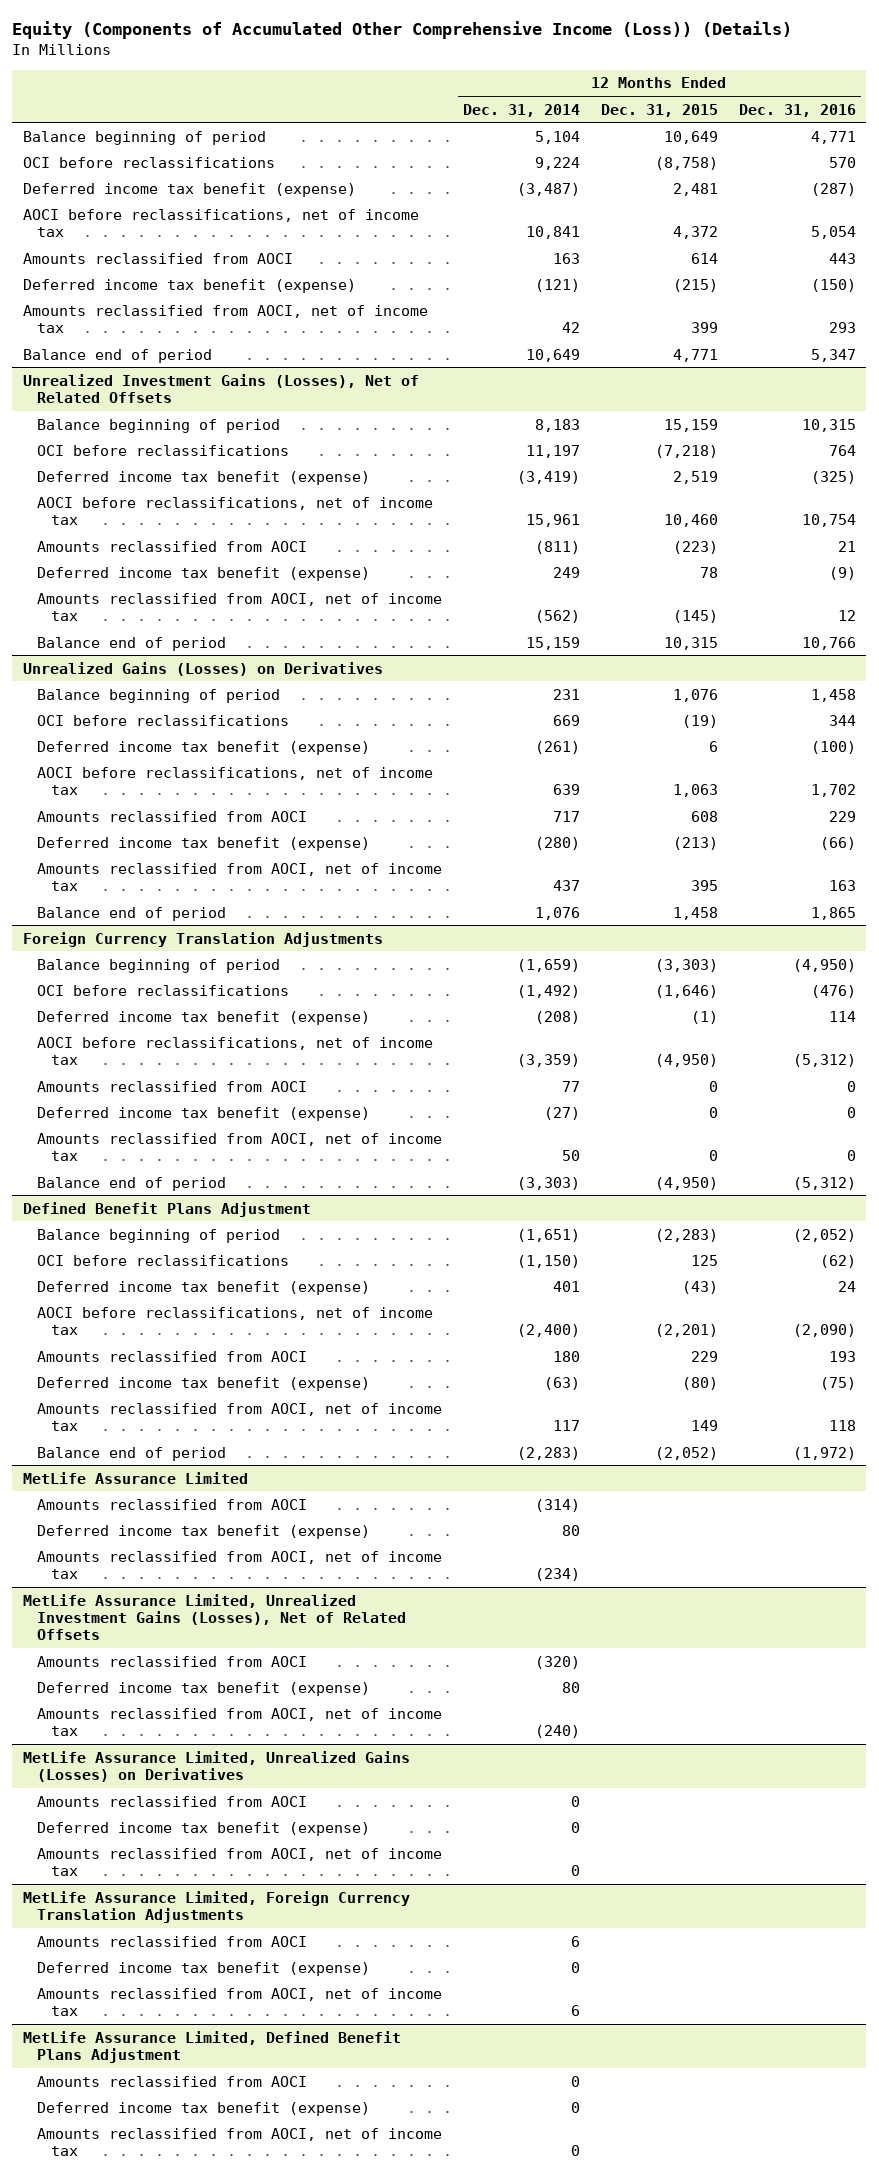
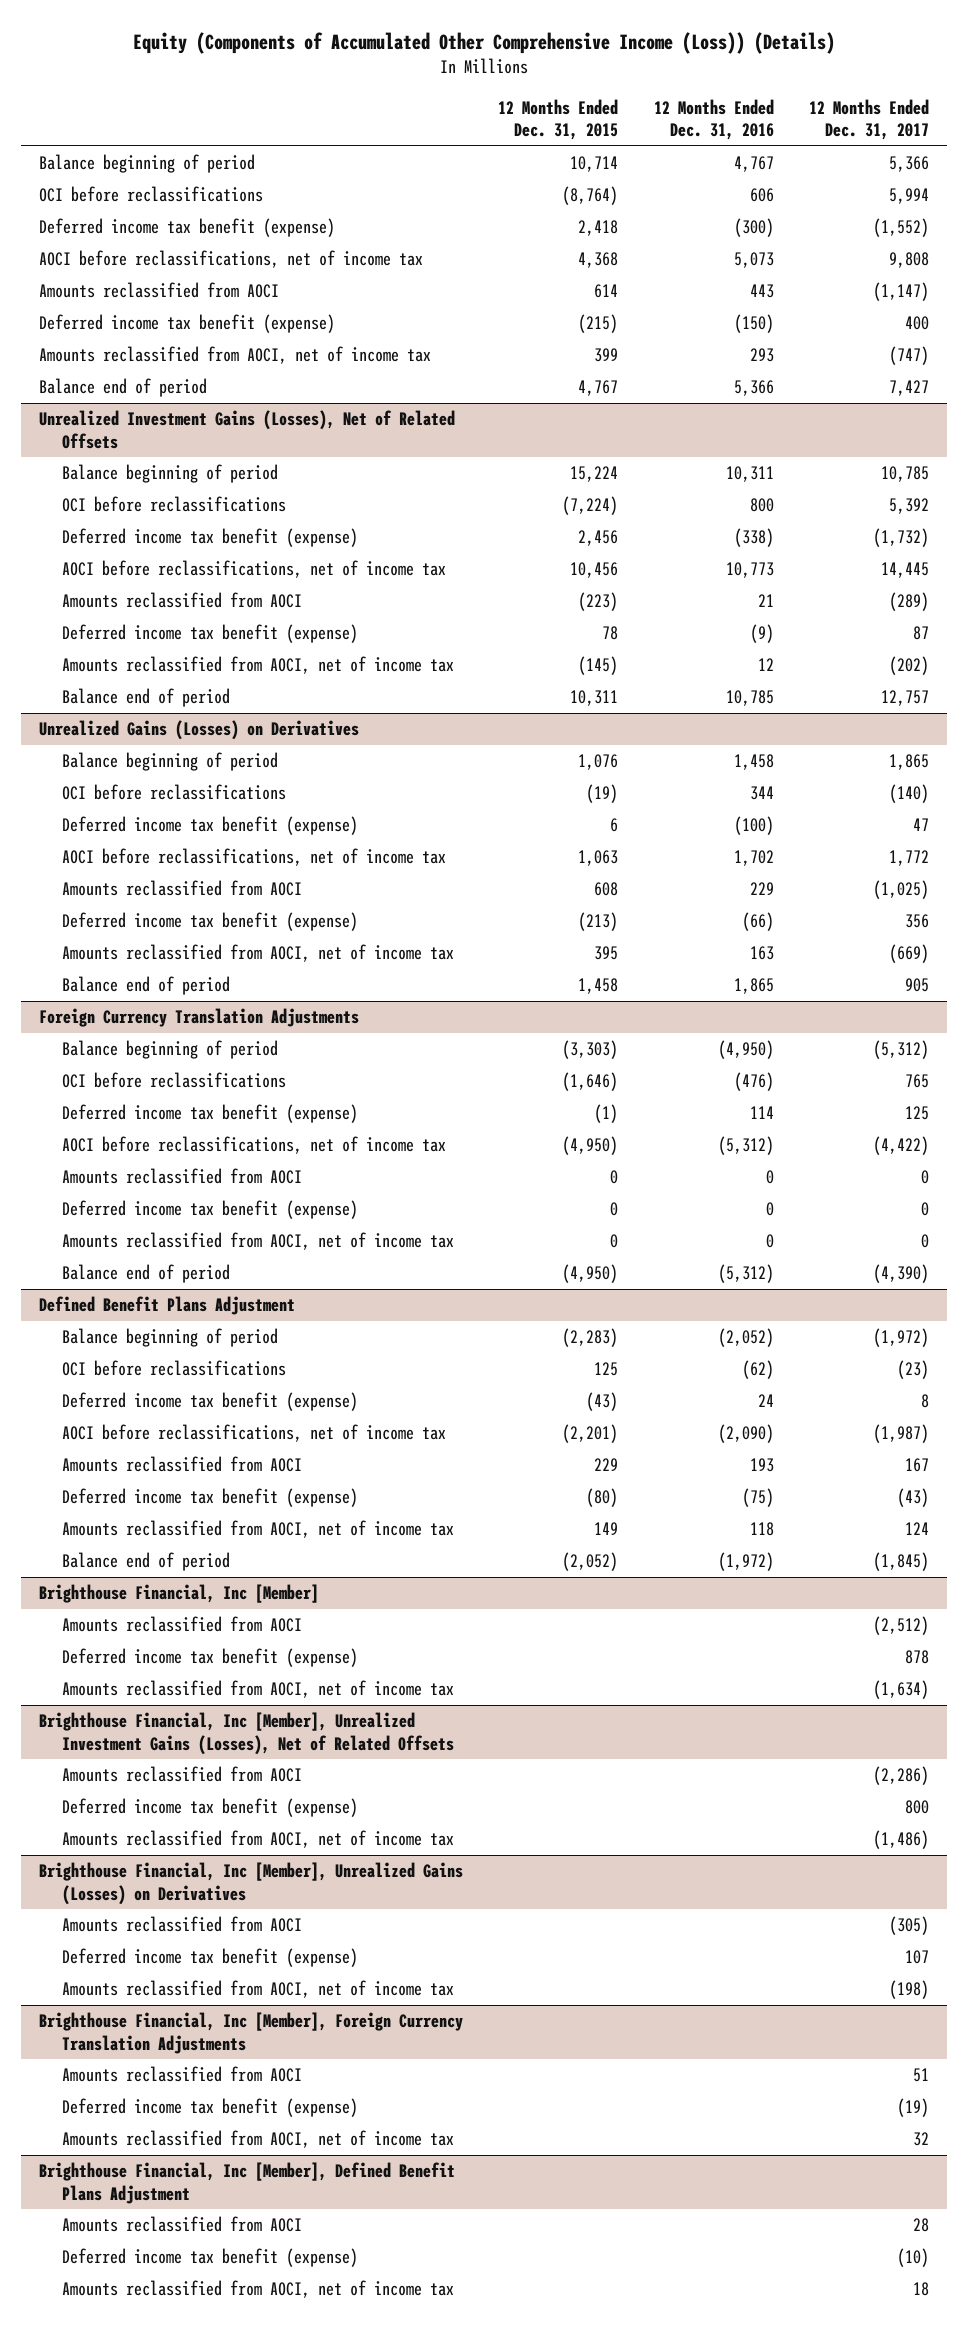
- | 12 Months Ended Dec. 31, 2014 | 12 Months Ended Dec. 31, 2015 | 12 Months Ended Dec. 31, 2016
+ | 12 Months Ended Dec. 31, 2015 | 12 Months Ended Dec. 31, 2016 | 12 Months Ended Dec. 31, 2017
- Balance beginning of period | 5,104 | 10,649 | 4,771
- OCI before reclassifications | 9,224 | (8,758) | 570
- Deferred income tax benefit (expense) | (3,487) | 2,481 | (287)
- AOCI before reclassifications, net of income tax | 10,841 | 4,372 | 5,054
+ Balance beginning of period | 10,714 | 4,767 | 5,366
+ OCI before reclassifications | (8,764) | 606 | 5,994
+ Deferred income tax benefit (expense) | 2,418 | (300) | (1,552)
+ AOCI before reclassifications, net of income tax | 4,368 | 5,073 | 9,808
- Balance end of period | 10,649 | 4,771 | 5,347
+ Balance end of period | 4,767 | 5,366 | 7,427
@ Unrealized Investment Gains (Losses), Net of Related Offsets
- Balance beginning of period | 8,183 | 15,159 | 10,315
- OCI before reclassifications | 11,197 | (7,218) | 764
- Deferred income tax benefit (expense) | (3,419) | 2,519 | (325)
- AOCI before reclassifications, net of income tax | 15,961 | 10,460 | 10,754
+ Balance beginning of period | 15,224 | 10,311 | 10,785
+ OCI before reclassifications | (7,224) | 800 | 5,392
+ Deferred income tax benefit (expense) | 2,456 | (338) | (1,732)
+ AOCI before reclassifications, net of income tax | 10,456 | 10,773 | 14,445
- Balance end of period | 15,159 | 10,315 | 10,766
+ Balance end of period | 10,311 | 10,785 | 12,757
- MetLife Assurance Limited
+ Brighthouse Financial, Inc [Member]
- MetLife Assurance Limited, Unrealized Investment Gains (Losses), Net of Related Offsets
+ Brighthouse Financial, Inc [Member], Unrealized Investment Gains (Losses), Net of Related Offsets
- MetLife Assurance Limited, Unrealized Gains (Losses) on Derivatives
+ Brighthouse Financial, Inc [Member], Unrealized Gains (Losses) on Derivatives
- MetLife Assurance Limited, Foreign Currency Translation Adjustments
+ Brighthouse Financial, Inc [Member], Foreign Currency Translation Adjustments
- MetLife Assurance Limited, Defined Benefit Plans Adjustment
+ Brighthouse Financial, Inc [Member], Defined Benefit Plans Adjustment

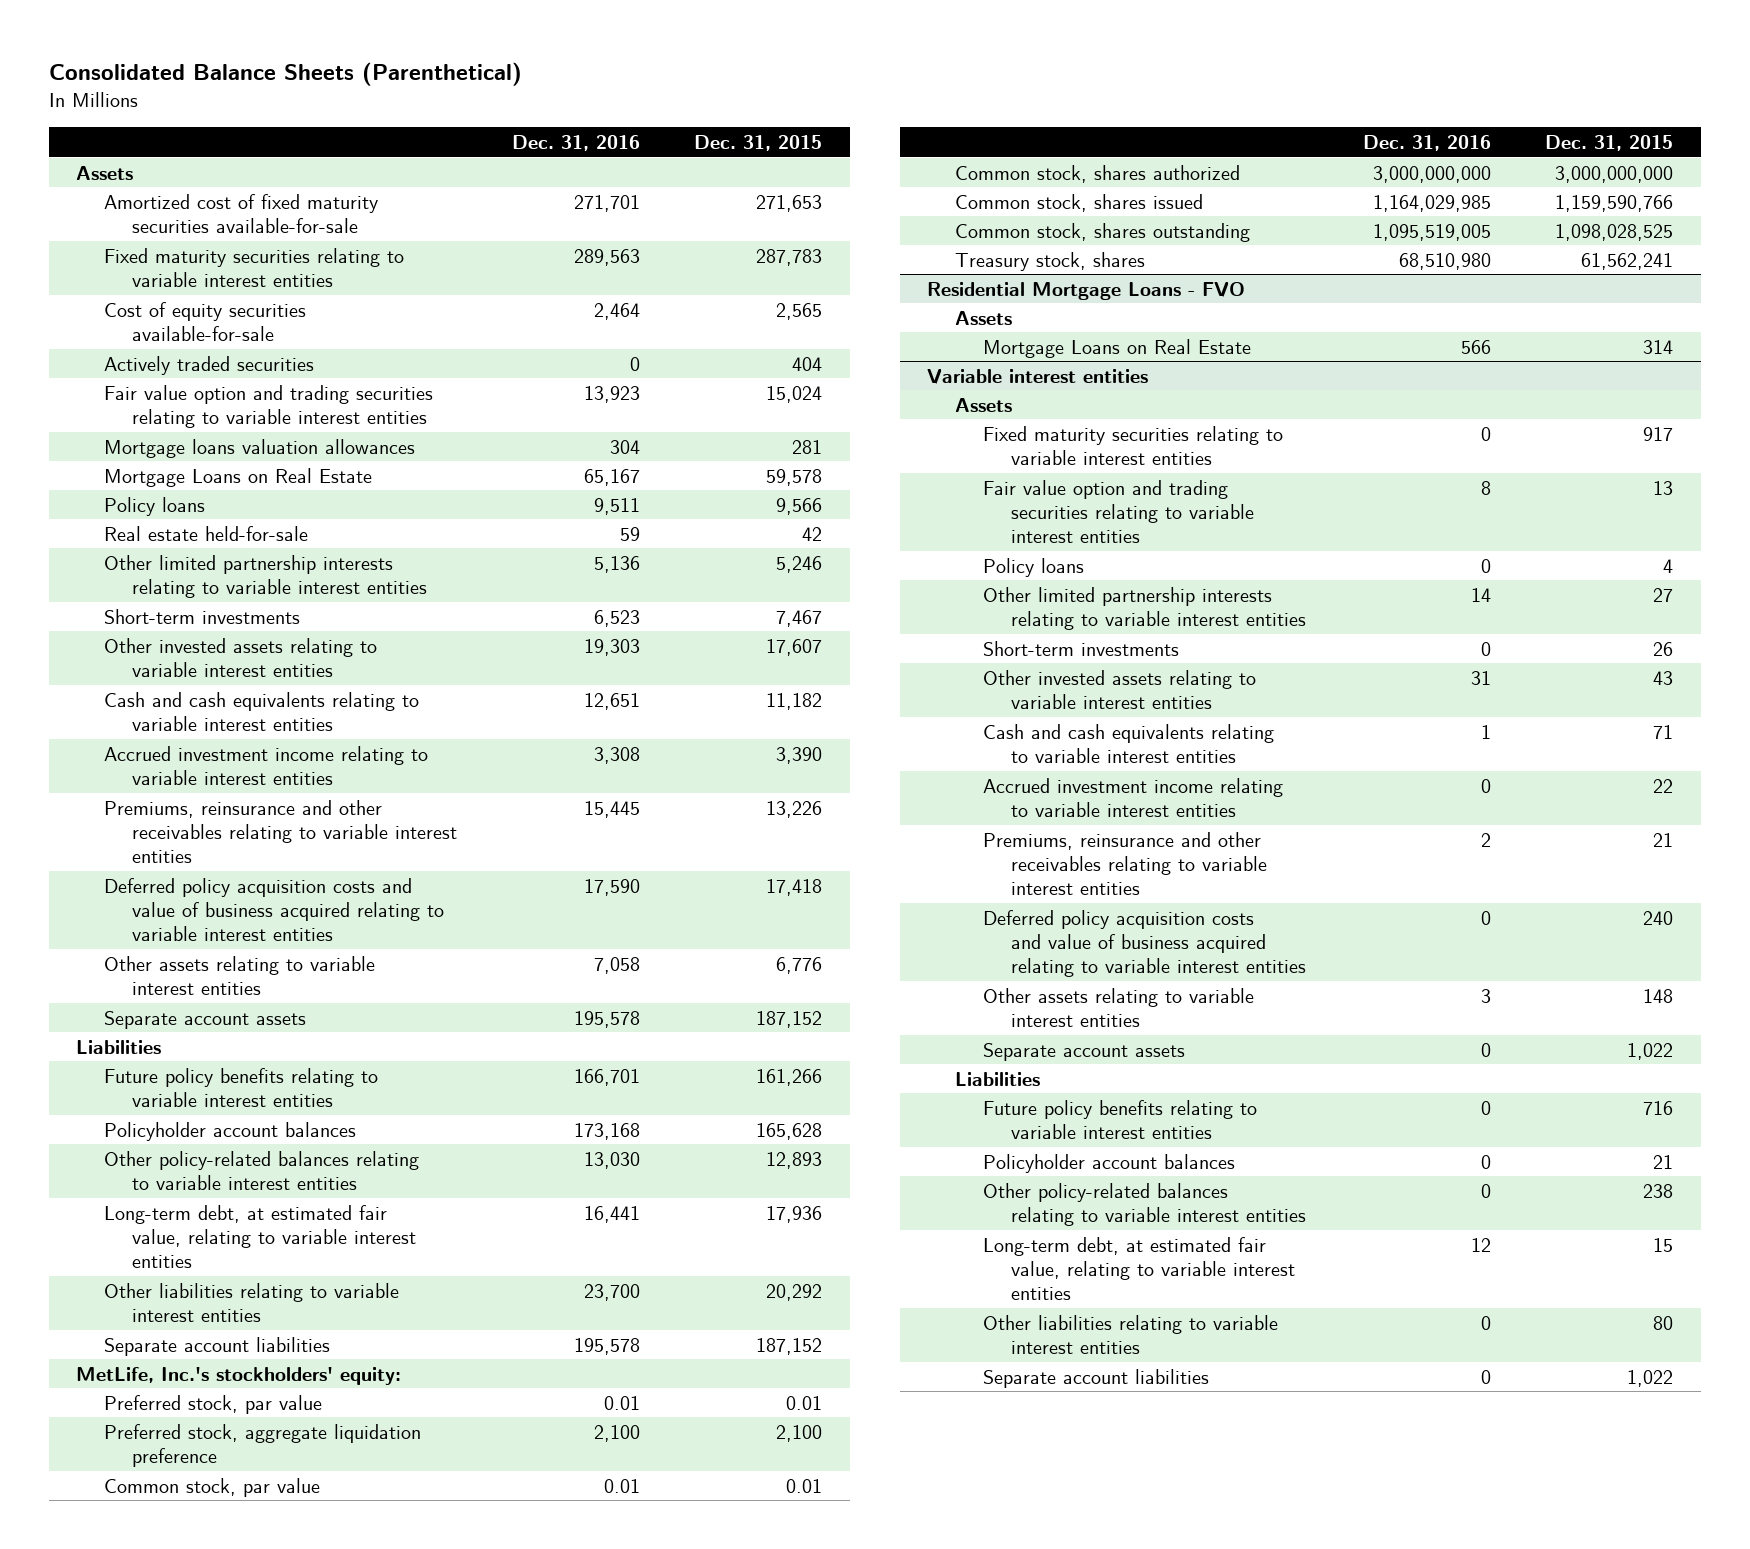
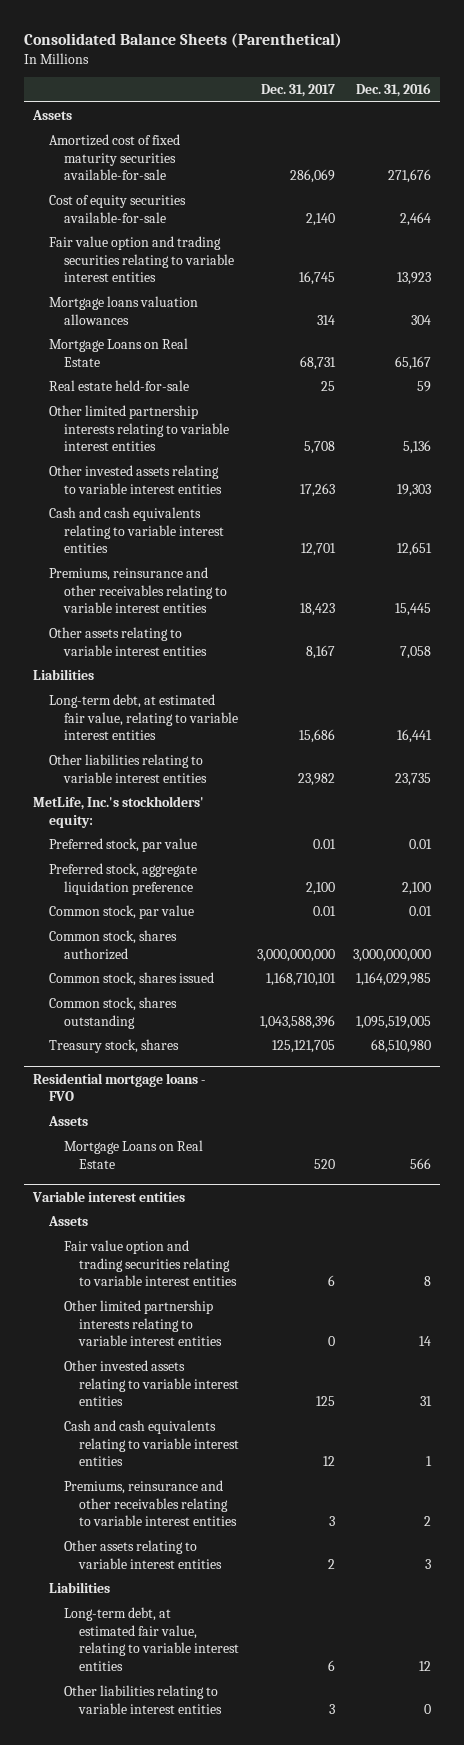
- | Dec. 31, 2016 | Dec. 31, 2015
+ | Dec. 31, 2017 | Dec. 31, 2016
- Amortized cost of fixed maturity securities available-for-sale | 271,701 | 271,653
- Fixed maturity securities relating to variable interest entities | 289,563 | 287,783
+ Amortized cost of fixed maturity securities available-for-sale | 286,069 | 271,676
- Actively traded securities | 0 | 404
- Policy loans | 9,511 | 9,566
- Short-term investments | 6,523 | 7,467
- Accrued investment income relating to variable interest entities | 3,308 | 3,390
- Deferred policy acquisition costs and value of business acquired relating to variable interest entities | 17,590 | 17,418
- Separate account assets | 195,578 | 187,152
- Future policy benefits relating to variable interest entities | 166,701 | 161,266
- Policyholder account balances | 173,168 | 165,628
- Other policy-related balances relating to variable interest entities | 13,030 | 12,893
- Other liabilities relating to variable interest entities | 23,700 | 20,292
- Separate account liabilities | 195,578 | 187,152
+ Other liabilities relating to variable interest entities | 23,982 | 23,735
- Residential Mortgage Loans - FVO
+ Residential mortgage loans - FVO
@ Variable interest entities
- Fixed maturity securities relating to variable interest entities | 0 | 917
- Policy loans | 0 | 4
- Short-term investments | 0 | 26
- Accrued investment income relating to variable interest entities | 0 | 22
- Deferred policy acquisition costs and value of business acquired relating to variable interest entities | 0 | 240
- Separate account assets | 0 | 1,022
- Future policy benefits relating to variable interest entities | 0 | 716
- Policyholder account balances | 0 | 21
- Other policy-related balances relating to variable interest entities | 0 | 238
- Separate account liabilities | 0 | 1,022

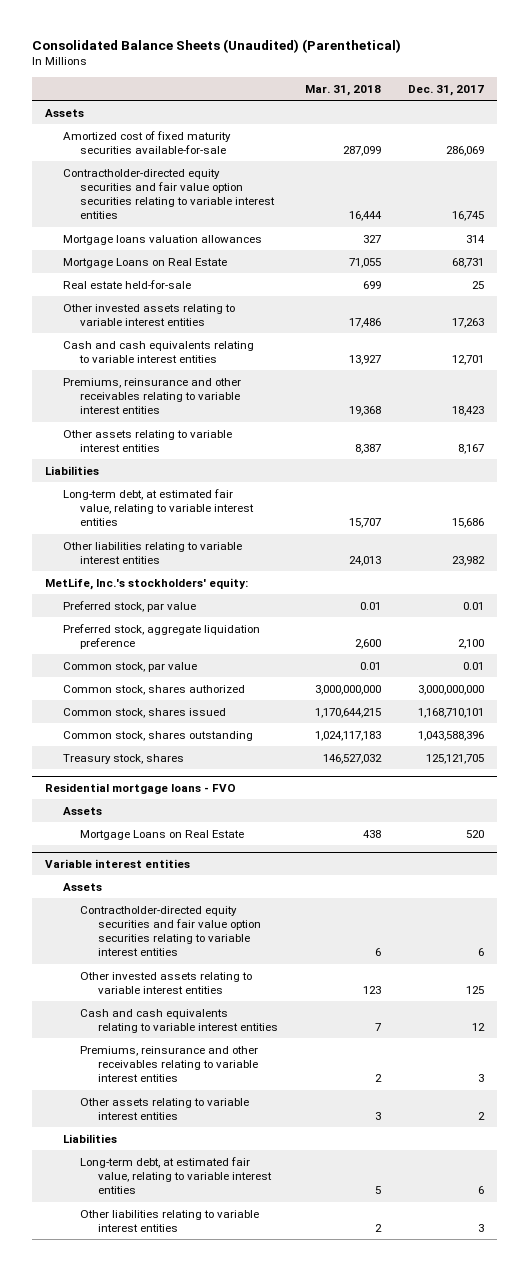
- Consolidated Balance Sheets (Parenthetical)
+ Consolidated Balance Sheets (Unaudited) (Parenthetical)
- | Dec. 31, 2017 | Dec. 31, 2016
+ | Mar. 31, 2018 | Dec. 31, 2017
- Cost of equity securities available-for-sale | 2,140 | 2,464
- Fair value option and trading securities relating to variable interest entities | 16,745 | 13,923
+ Contractholder-directed equity securities and fair value option securities relating to variable interest entities | 16,444 | 16,745
- Other limited partnership interests relating to variable interest entities | 5,708 | 5,136
@ Variable interest entities
- Fair value option and trading securities relating to variable interest entities | 6 | 8
- Other limited partnership interests relating to variable interest entities | 0 | 14
+ Contractholder-directed equity securities and fair value option securities relating to variable interest entities | 6 | 6

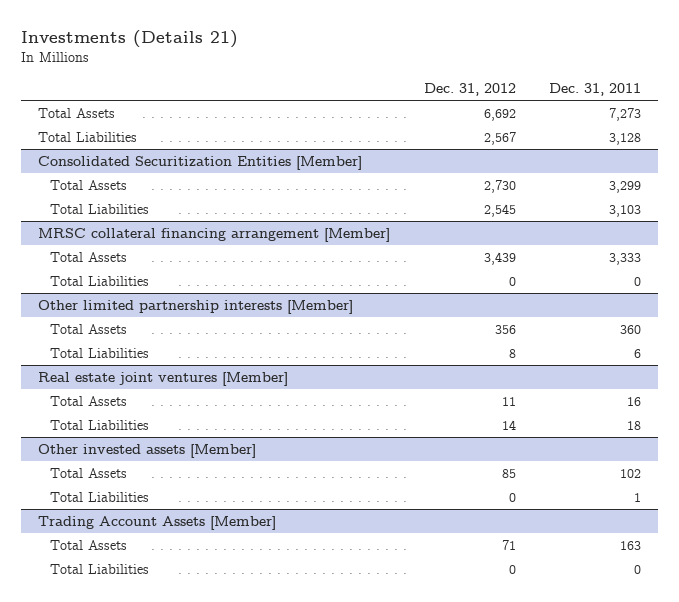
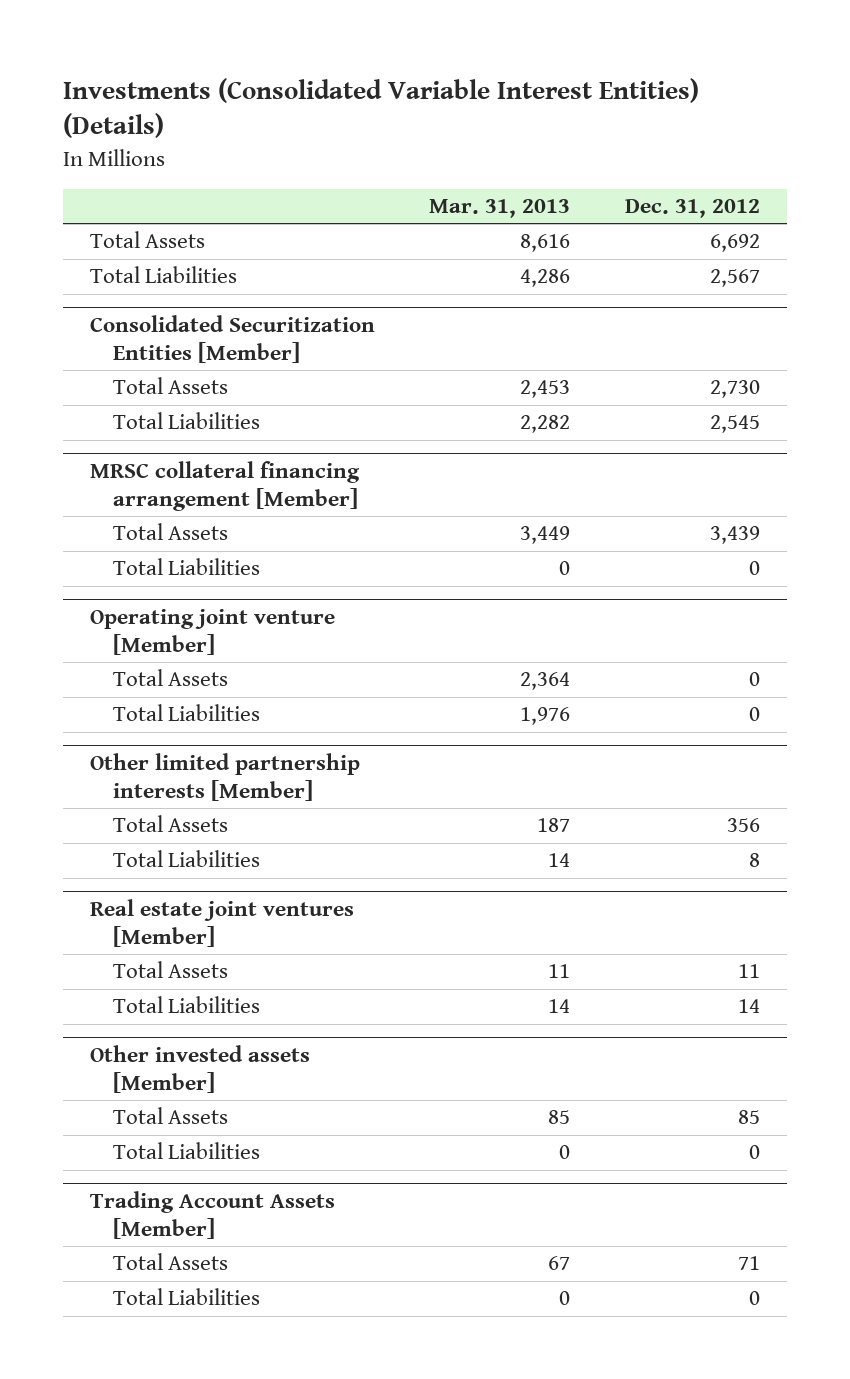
- Investments (Details 21)
+ Investments (Consolidated Variable Interest Entities) (Details)
- | Dec. 31, 2012 | Dec. 31, 2011
+ | Mar. 31, 2013 | Dec. 31, 2012
+ Operating joint venture [Member]
+ Total Assets | 2,364 | 0
+ Total Liabilities | 1,976 | 0

